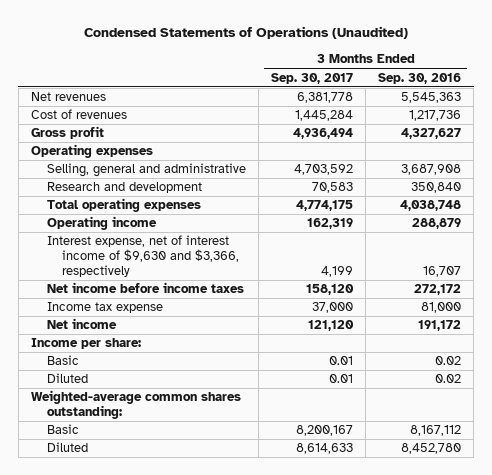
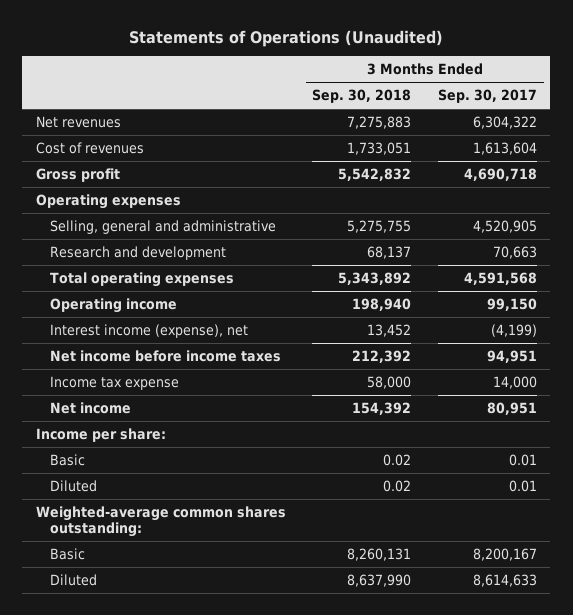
- Condensed Statements of Operations (Unaudited)
+ Statements of Operations (Unaudited)
- | 3 Months Ended Sep. 30, 2017 | 3 Months Ended Sep. 30, 2016
+ | 3 Months Ended Sep. 30, 2018 | 3 Months Ended Sep. 30, 2017
- Net revenues | 6,381,778 | 5,545,363
- Cost of revenues | 1,445,284 | 1,217,736
- Gross profit | 4,936,494 | 4,327,627
+ Net revenues | 7,275,883 | 6,304,322
+ Cost of revenues | 1,733,051 | 1,613,604
+ Gross profit | 5,542,832 | 4,690,718
- Selling, general and administrative | 4,703,592 | 3,687,908
- Research and development | 70,583 | 350,840
- Total operating expenses | 4,774,175 | 4,038,748
- Operating income | 162,319 | 288,879
- Interest expense, net of interest income of $9,630 and $3,366, respectively | 4,199 | 16,707
- Net income before income taxes | 158,120 | 272,172
- Income tax expense | 37,000 | 81,000
- Net income | 121,120 | 191,172
+ Selling, general and administrative | 5,275,755 | 4,520,905
+ Research and development | 68,137 | 70,663
+ Total operating expenses | 5,343,892 | 4,591,568
+ Operating income | 198,940 | 99,150
+ Interest income (expense), net | 13,452 | (4,199)
+ Net income before income taxes | 212,392 | 94,951
+ Income tax expense | 58,000 | 14,000
+ Net income | 154,392 | 80,951

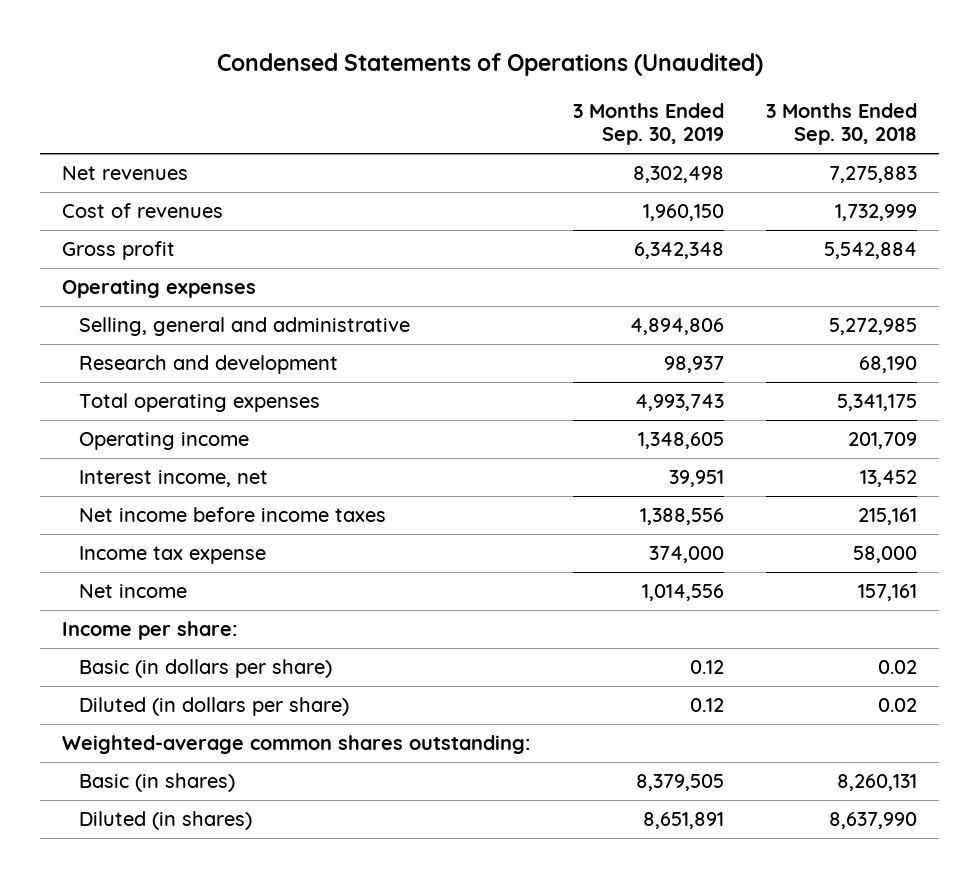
- Statements of Operations (Unaudited)
+ Condensed Statements of Operations (Unaudited)
- | 3 Months Ended Sep. 30, 2018 | 3 Months Ended Sep. 30, 2017
+ | 3 Months Ended Sep. 30, 2019 | 3 Months Ended Sep. 30, 2018
- Cost of revenues | 1,733,051 | 1,613,604
- Gross profit | 5,542,832 | 4,690,718
+ Cost of revenues | 1,960,150 | 1,732,999
+ Gross profit | 6,342,348 | 5,542,884
- Selling, general and administrative | 5,275,755 | 4,520,905
- Research and development | 68,137 | 70,663
- Total operating expenses | 5,343,892 | 4,591,568
- Operating income | 198,940 | 99,150
- Interest income (expense), net | 13,452 | (4,199)
- Net income before income taxes | 212,392 | 94,951
+ Selling, general and administrative | 4,894,806 | 5,272,985
+ Research and development | 98,937 | 68,190
+ Total operating expenses | 4,993,743 | 5,341,175
+ Operating income | 1,348,605 | 201,709
+ Interest income, net | 39,951 | 13,452
+ Net income before income taxes | 1,388,556 | 215,161
- Net income | 154,392 | 80,951
+ Net income | 1,014,556 | 157,161
- Basic | 0.02 | 0.01
- Diluted | 0.02 | 0.01
+ Basic (in dollars per share) | 0.12 | 0.02
+ Diluted (in dollars per share) | 0.12 | 0.02
- Basic | 8,260,131 | 8,200,167
- Diluted | 8,637,990 | 8,614,633
+ Basic (in shares) | 8,379,505 | 8,260,131
+ Diluted (in shares) | 8,651,891 | 8,637,990

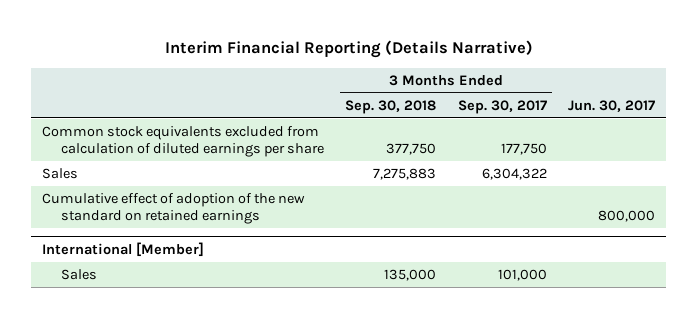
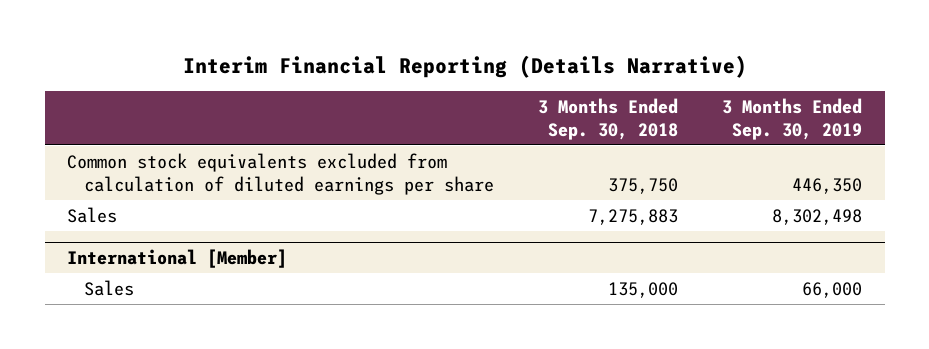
- | 3 Months Ended Sep. 30, 2018 | 3 Months Ended Sep. 30, 2017 | Jun. 30, 2017
+ | 3 Months Ended Sep. 30, 2018 | 3 Months Ended Sep. 30, 2019
- Common stock equivalents excluded from calculation of diluted earnings per share | 377,750 | 177,750 |
+ Common stock equivalents excluded from calculation of diluted earnings per share | 375,750 | 446,350
- Cumulative effect of adoption of the new standard on retained earnings | | | 800,000

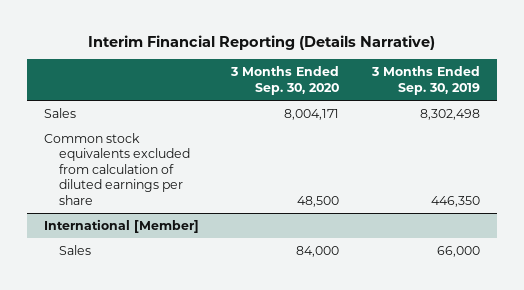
- | 3 Months Ended Sep. 30, 2018 | 3 Months Ended Sep. 30, 2019
+ | 3 Months Ended Sep. 30, 2020 | 3 Months Ended Sep. 30, 2019
moved down: Common stock equivalents excluded from calculation of diluted earnings per share | 48,500 | 446,350

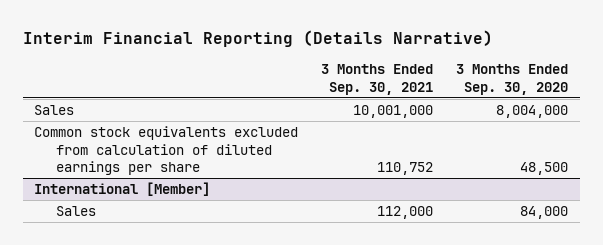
- | 3 Months Ended Sep. 30, 2020 | 3 Months Ended Sep. 30, 2019
+ | 3 Months Ended Sep. 30, 2021 | 3 Months Ended Sep. 30, 2020
- Sales | 8,004,171 | 8,302,498
+ Sales | 10,001,000 | 8,004,000

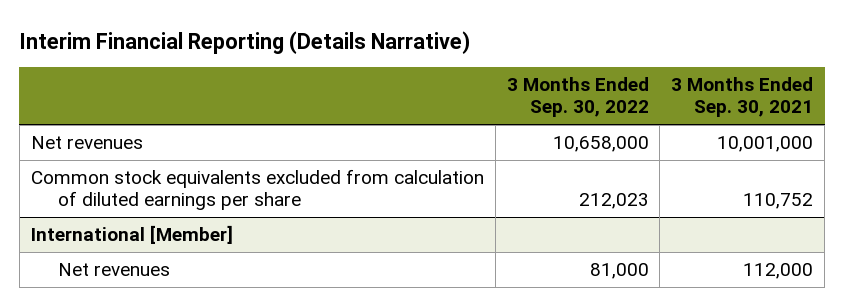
- | 3 Months Ended Sep. 30, 2021 | 3 Months Ended Sep. 30, 2020
+ | 3 Months Ended Sep. 30, 2022 | 3 Months Ended Sep. 30, 2021
- Sales | 10,001,000 | 8,004,000
+ Net revenues | 10,658,000 | 10,001,000
@ International [Member]
- Sales | 112,000 | 84,000
+ Net revenues | 81,000 | 112,000

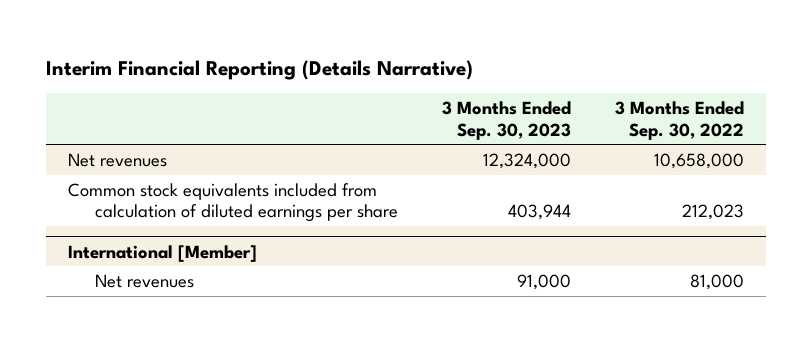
- | 3 Months Ended Sep. 30, 2022 | 3 Months Ended Sep. 30, 2021
+ | 3 Months Ended Sep. 30, 2023 | 3 Months Ended Sep. 30, 2022
- Common stock equivalents excluded from calculation of diluted earnings per share | 212,023 | 110,752
+ Common stock equivalents included from calculation of diluted earnings per share | 403,944 | 212,023

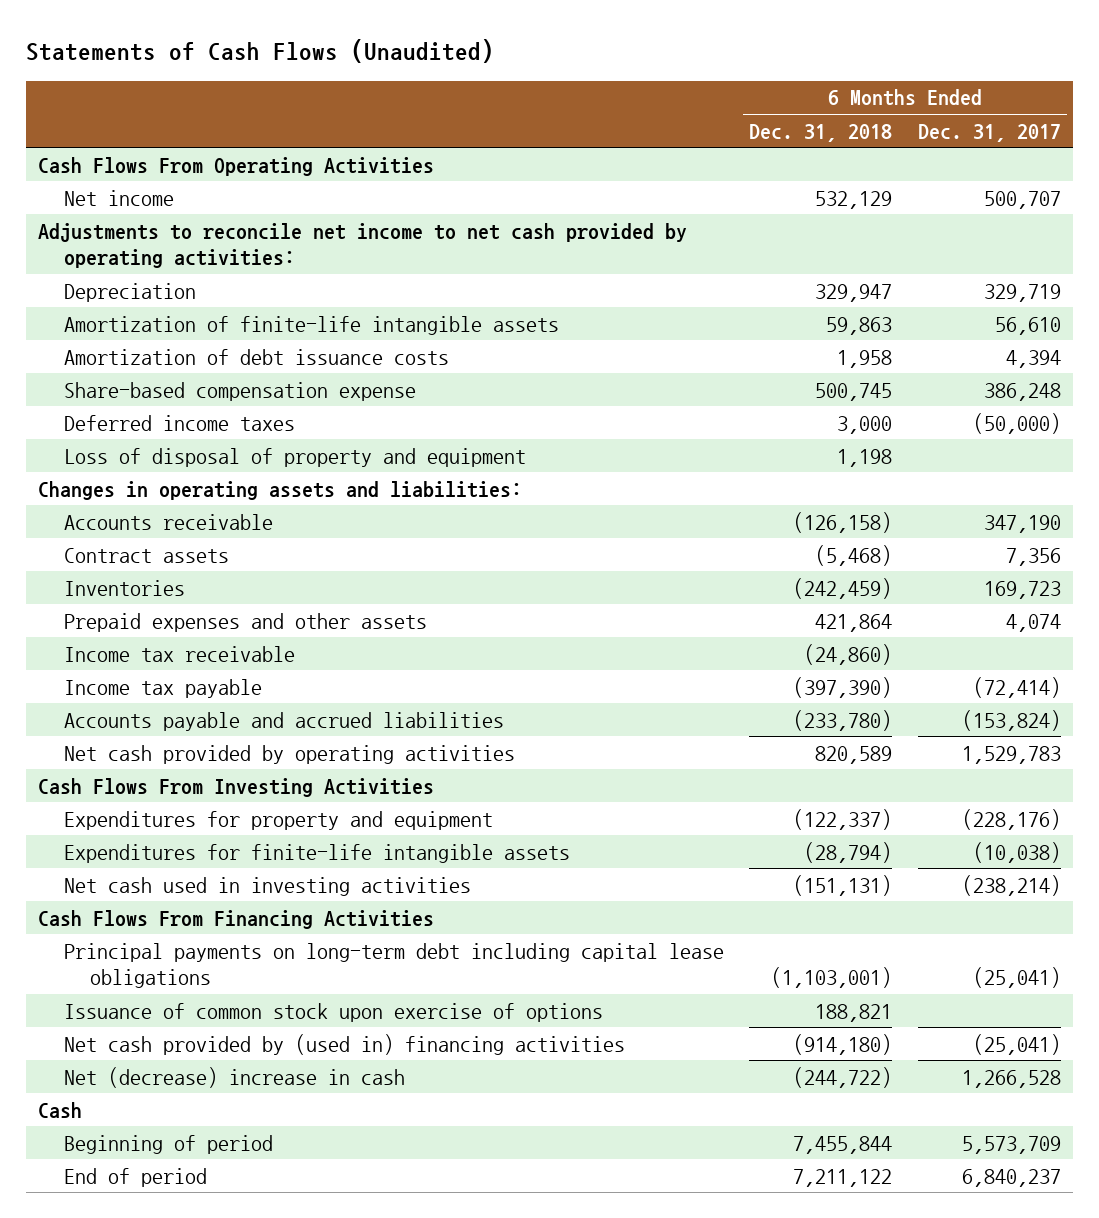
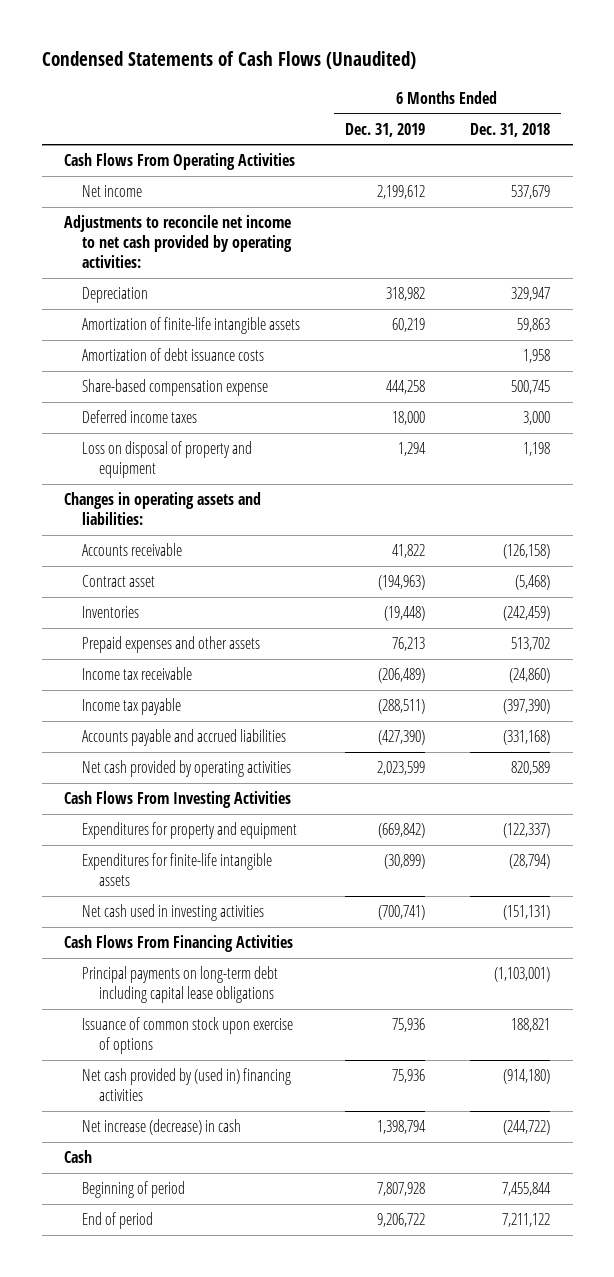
- Statements of Cash Flows (Unaudited)
+ Condensed Statements of Cash Flows (Unaudited)
- | 6 Months Ended Dec. 31, 2018 | 6 Months Ended Dec. 31, 2017
+ | 6 Months Ended Dec. 31, 2019 | 6 Months Ended Dec. 31, 2018
- Net income | 532,129 | 500,707
+ Net income | 2,199,612 | 537,679
- Loss of disposal of property and equipment | 1,198 |
+ Loss on disposal of property and equipment | 1,294 | 1,198
- Contract assets | (5,468) | 7,356
+ Contract asset | (194,963) | (5,468)
- Prepaid expenses and other assets | 421,864 | 4,074
+ Prepaid expenses and other assets | 76,213 | 513,702
- Accounts payable and accrued liabilities | (233,780) | (153,824)
+ Accounts payable and accrued liabilities | (427,390) | (331,168)
- Net (decrease) increase in cash | (244,722) | 1,266,528
+ Net increase (decrease) in cash | 1,398,794 | (244,722)

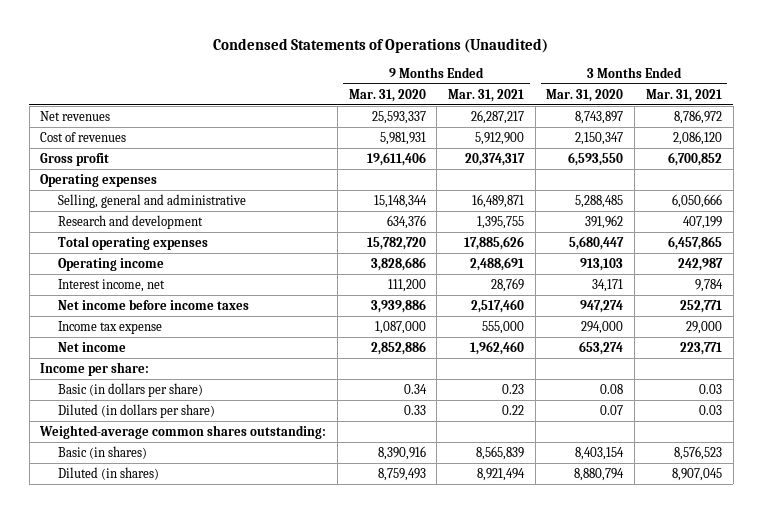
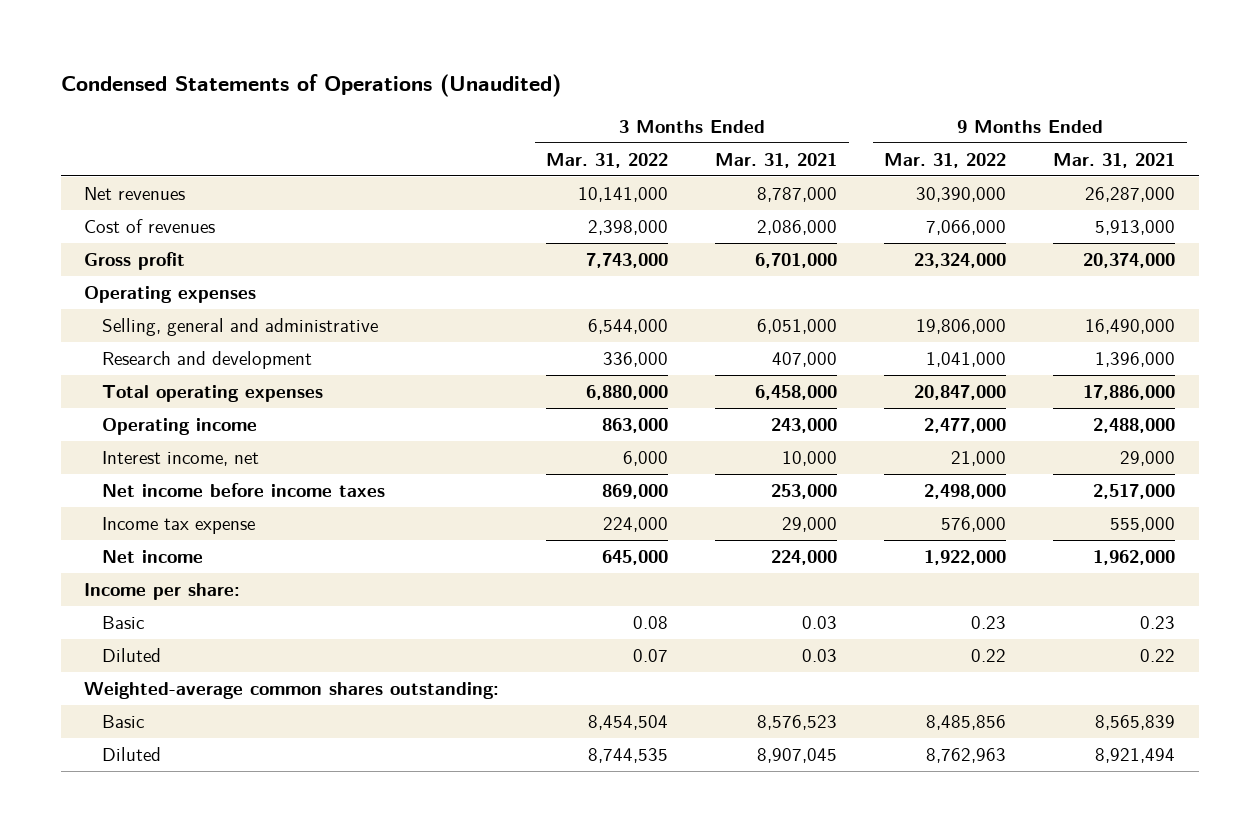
- | 9 Months Ended Mar. 31, 2020 | 9 Months Ended Mar. 31, 2021 | 3 Months Ended Mar. 31, 2020 | 3 Months Ended Mar. 31, 2021
+ | 3 Months Ended Mar. 31, 2022 | 3 Months Ended Mar. 31, 2021 | 9 Months Ended Mar. 31, 2022 | 9 Months Ended Mar. 31, 2021
- Net revenues | 25,593,337 | 26,287,217 | 8,743,897 | 8,786,972
- Cost of revenues | 5,981,931 | 5,912,900 | 2,150,347 | 2,086,120
- Gross profit | 19,611,406 | 20,374,317 | 6,593,550 | 6,700,852
+ Net revenues | 10,141,000 | 8,787,000 | 30,390,000 | 26,287,000
+ Cost of revenues | 2,398,000 | 2,086,000 | 7,066,000 | 5,913,000
+ Gross profit | 7,743,000 | 6,701,000 | 23,324,000 | 20,374,000
- Selling, general and administrative | 15,148,344 | 16,489,871 | 5,288,485 | 6,050,666
- Research and development | 634,376 | 1,395,755 | 391,962 | 407,199
- Total operating expenses | 15,782,720 | 17,885,626 | 5,680,447 | 6,457,865
- Operating income | 3,828,686 | 2,488,691 | 913,103 | 242,987
- Interest income, net | 111,200 | 28,769 | 34,171 | 9,784
- Net income before income taxes | 3,939,886 | 2,517,460 | 947,274 | 252,771
+ Selling, general and administrative | 6,544,000 | 6,051,000 | 19,806,000 | 16,490,000
+ Research and development | 336,000 | 407,000 | 1,041,000 | 1,396,000
+ Total operating expenses | 6,880,000 | 6,458,000 | 20,847,000 | 17,886,000
+ Operating income | 863,000 | 243,000 | 2,477,000 | 2,488,000
+ Interest income, net | 6,000 | 10,000 | 21,000 | 29,000
+ Net income before income taxes | 869,000 | 253,000 | 2,498,000 | 2,517,000
- Net income | 2,852,886 | 1,962,460 | 653,274 | 223,771
+ Net income | 645,000 | 224,000 | 1,922,000 | 1,962,000
- Basic (in dollars per share) | 0.34 | 0.23 | 0.08 | 0.03
- Diluted (in dollars per share) | 0.33 | 0.22 | 0.07 | 0.03
+ Basic | 0.08 | 0.03 | 0.23 | 0.23
+ Diluted | 0.07 | 0.03 | 0.22 | 0.22
- Basic (in shares) | 8,390,916 | 8,565,839 | 8,403,154 | 8,576,523
- Diluted (in shares) | 8,759,493 | 8,921,494 | 8,880,794 | 8,907,045
+ Basic | 8,454,504 | 8,576,523 | 8,485,856 | 8,565,839
+ Diluted | 8,744,535 | 8,907,045 | 8,762,963 | 8,921,494

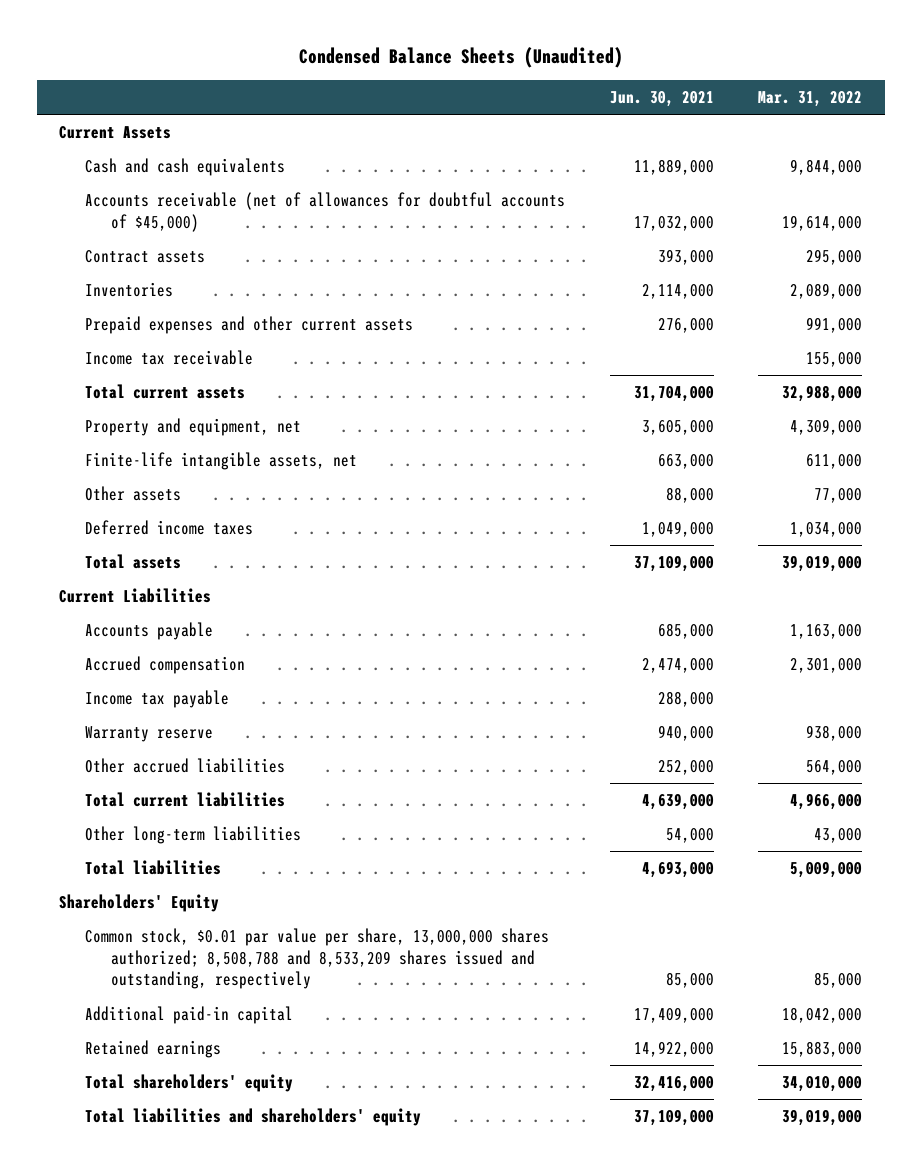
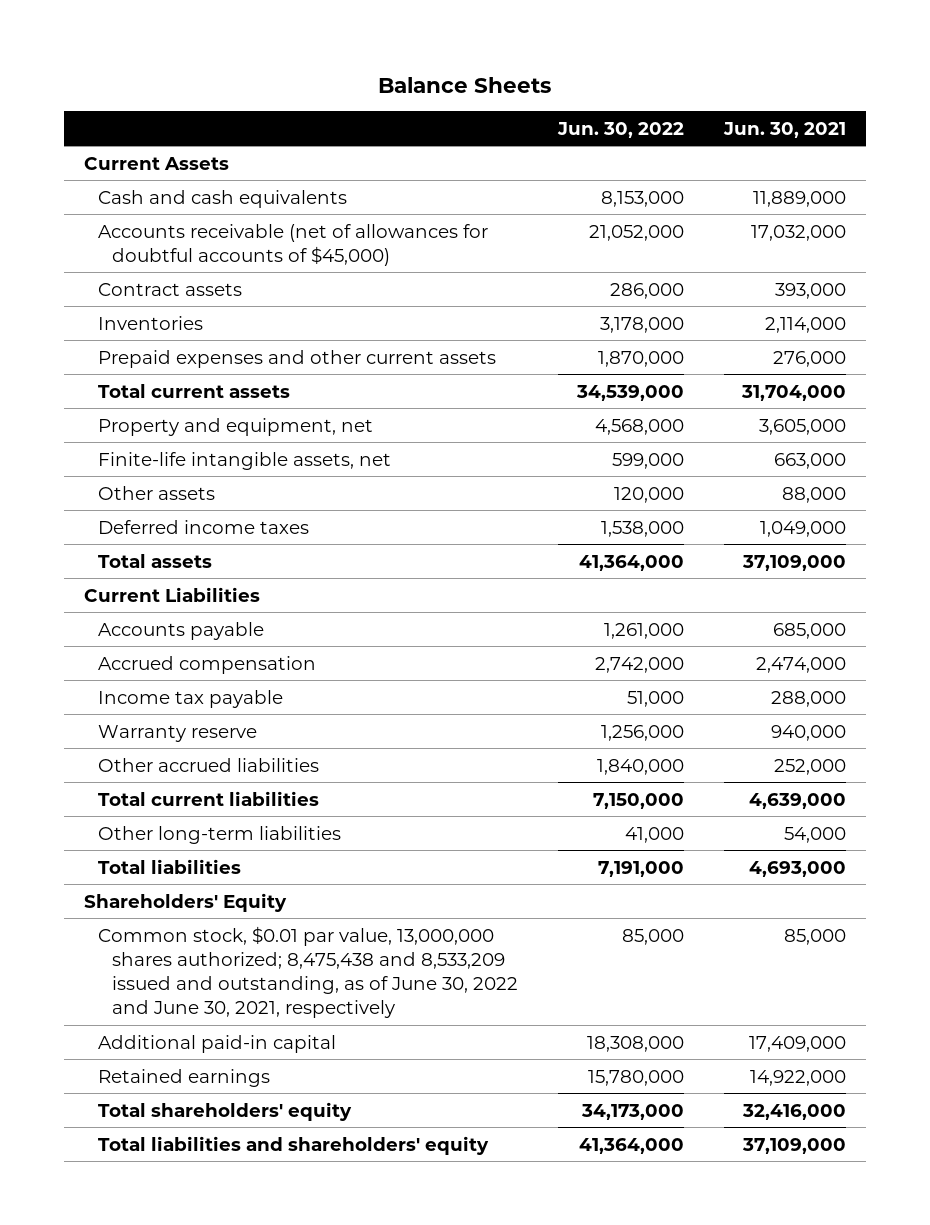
- Condensed Balance Sheets (Unaudited)
+ Balance Sheets
- | Jun. 30, 2021 | Mar. 31, 2022
+ | Jun. 30, 2022 | Jun. 30, 2021
- Income tax receivable | | 155,000
- Common stock, $0.01 par value per share, 13,000,000 shares authorized; 8,508,788 and 8,533,209 shares issued and outstanding, respectively | 85,000 | 85,000
+ Common stock, $0.01 par value, 13,000,000 shares authorized; 8,475,438 and 8,533,209 issued and outstanding, as of June 30, 2022 and June 30, 2021, respectively | 85,000 | 85,000

